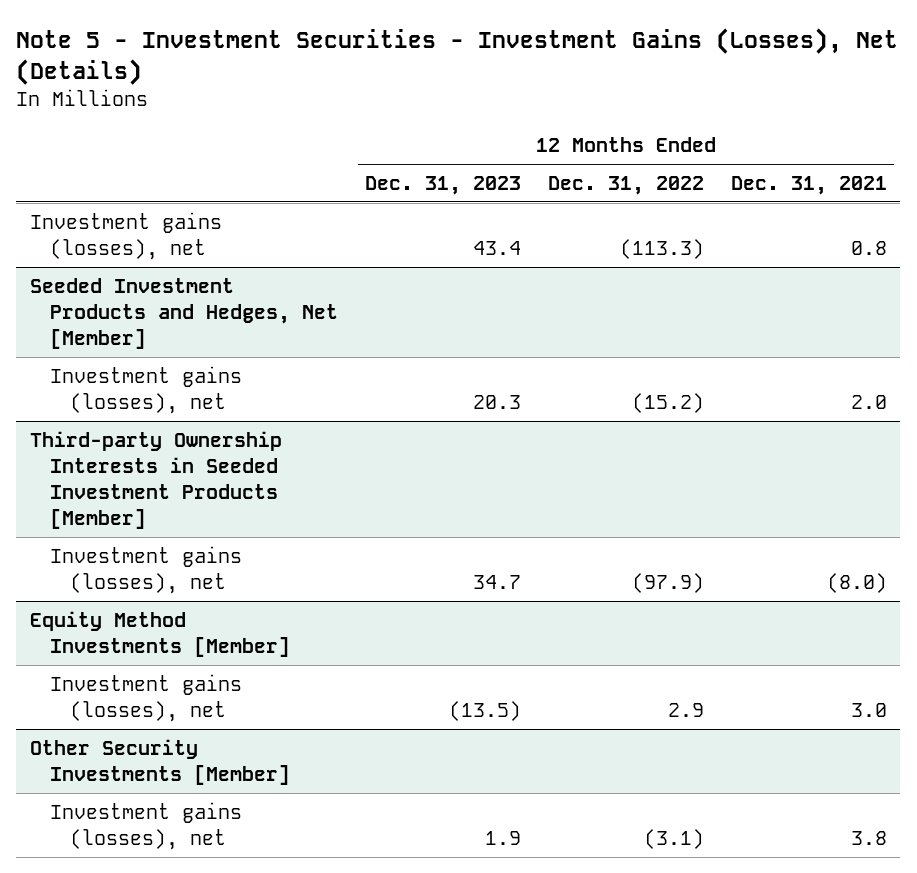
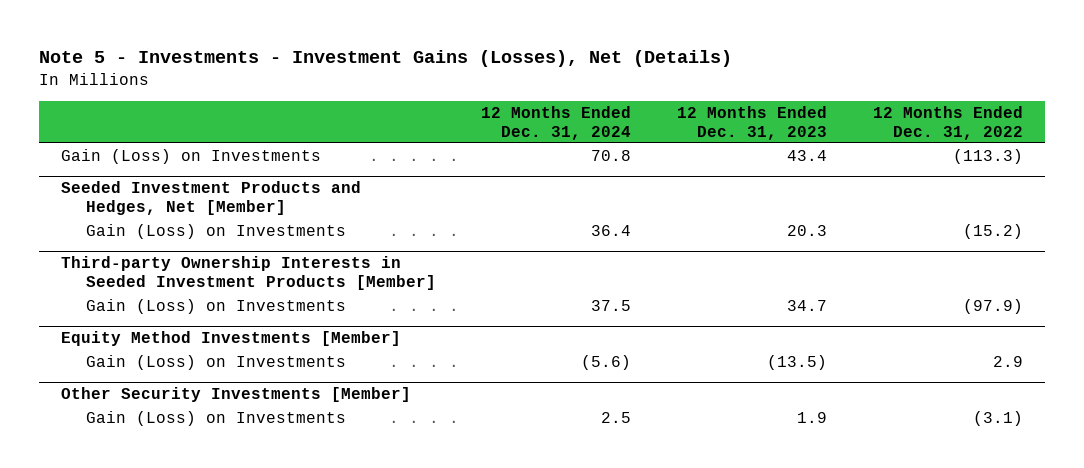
- Note 5 - Investment Securities - Investment Gains (Losses), Net (Details)
+ Note 5 - Investments - Investment Gains (Losses), Net (Details)
- | 12 Months Ended Dec. 31, 2023 | 12 Months Ended Dec. 31, 2022 | 12 Months Ended Dec. 31, 2021
+ | 12 Months Ended Dec. 31, 2024 | 12 Months Ended Dec. 31, 2023 | 12 Months Ended Dec. 31, 2022
- Investment gains (losses), net | 43.4 | (113.3) | 0.8
+ Gain (Loss) on Investments | 70.8 | 43.4 | (113.3)
@ Seeded Investment Products and Hedges, Net [Member]
- Investment gains (losses), net | 20.3 | (15.2) | 2.0
+ Gain (Loss) on Investments | 36.4 | 20.3 | (15.2)
@ Third-party Ownership Interests in Seeded Investment Products [Member]
- Investment gains (losses), net | 34.7 | (97.9) | (8.0)
+ Gain (Loss) on Investments | 37.5 | 34.7 | (97.9)
@ Equity Method Investments [Member]
- Investment gains (losses), net | (13.5) | 2.9 | 3.0
+ Gain (Loss) on Investments | (5.6) | (13.5) | 2.9
@ Other Security Investments [Member]
- Investment gains (losses), net | 1.9 | (3.1) | 3.8
+ Gain (Loss) on Investments | 2.5 | 1.9 | (3.1)

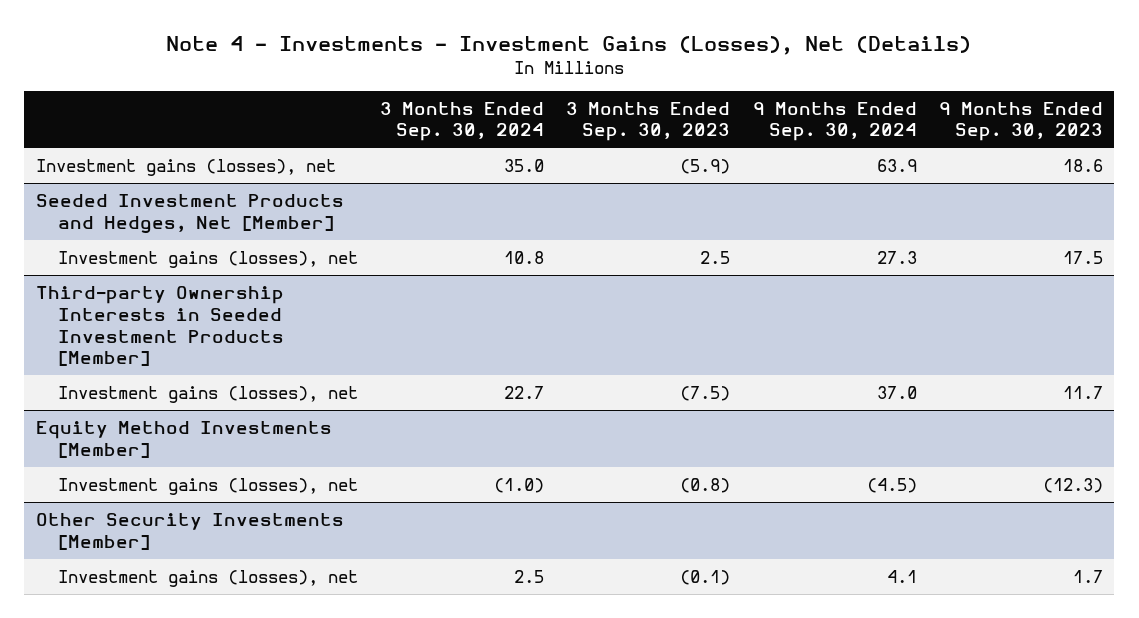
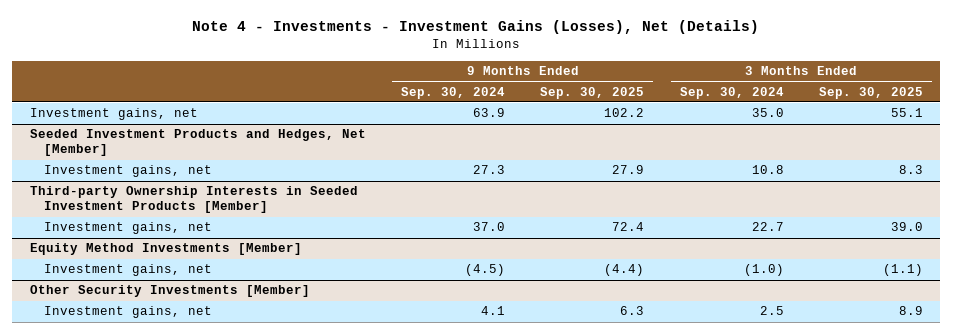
- | 3 Months Ended Sep. 30, 2024 | 3 Months Ended Sep. 30, 2023 | 9 Months Ended Sep. 30, 2024 | 9 Months Ended Sep. 30, 2023
+ | 9 Months Ended Sep. 30, 2024 | 9 Months Ended Sep. 30, 2025 | 3 Months Ended Sep. 30, 2024 | 3 Months Ended Sep. 30, 2025
- Investment gains (losses), net | 35.0 | (5.9) | 63.9 | 18.6
+ Investment gains, net | 63.9 | 102.2 | 35.0 | 55.1
@ Seeded Investment Products and Hedges, Net [Member]
- Investment gains (losses), net | 10.8 | 2.5 | 27.3 | 17.5
+ Investment gains, net | 27.3 | 27.9 | 10.8 | 8.3
@ Third-party Ownership Interests in Seeded Investment Products [Member]
- Investment gains (losses), net | 22.7 | (7.5) | 37.0 | 11.7
+ Investment gains, net | 37.0 | 72.4 | 22.7 | 39.0
@ Equity Method Investments [Member]
- Investment gains (losses), net | (1.0) | (0.8) | (4.5) | (12.3)
+ Investment gains, net | (4.5) | (4.4) | (1.0) | (1.1)
@ Other Security Investments [Member]
- Investment gains (losses), net | 2.5 | (0.1) | 4.1 | 1.7
+ Investment gains, net | 4.1 | 6.3 | 2.5 | 8.9

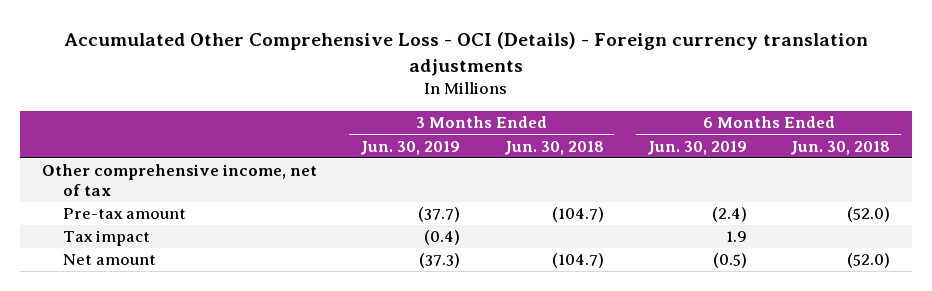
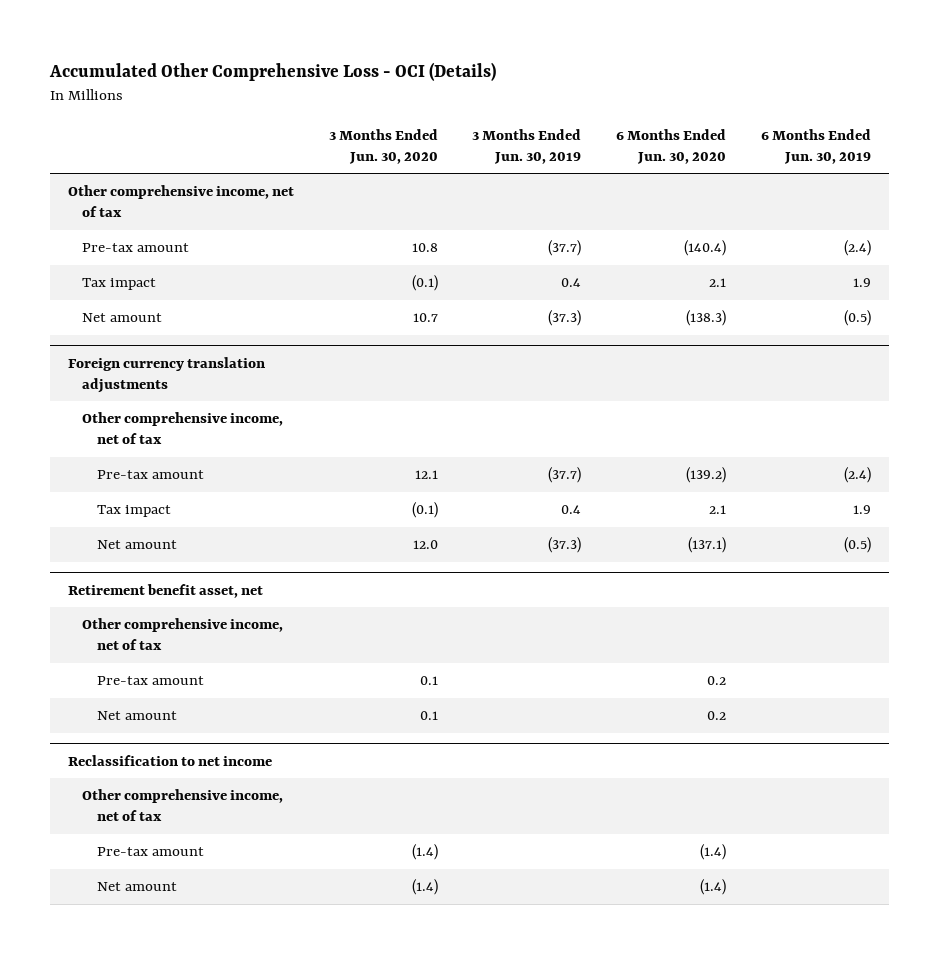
- Accumulated Other Comprehensive Loss - OCI (Details) - Foreign currency translation adjustments
+ Accumulated Other Comprehensive Loss - OCI (Details)
- | 3 Months Ended Jun. 30, 2019 | 3 Months Ended Jun. 30, 2018 | 6 Months Ended Jun. 30, 2019 | 6 Months Ended Jun. 30, 2018
+ | 3 Months Ended Jun. 30, 2020 | 3 Months Ended Jun. 30, 2019 | 6 Months Ended Jun. 30, 2020 | 6 Months Ended Jun. 30, 2019
- Tax impact | (0.4) | | 1.9 |
+ Tax impact | (0.1) | 0.4 | 2.1 | 1.9
+ Foreign currency translation adjustments
+ Other comprehensive income, net of tax
+ Pre-tax amount | 12.1 | (37.7) | (139.2) | (2.4)
+ Tax impact | (0.1) | 0.4 | 2.1 | 1.9
+ Net amount | 12.0 | (37.3) | (137.1) | (0.5)
+ Retirement benefit asset, net
+ Other comprehensive income, net of tax
+ Pre-tax amount | 0.1 | | 0.2 |
+ Net amount | 0.1 | | 0.2 |
+ Reclassification to net income
+ Other comprehensive income, net of tax
+ Pre-tax amount | (1.4) | | (1.4) |
+ Net amount | (1.4) | | (1.4) |

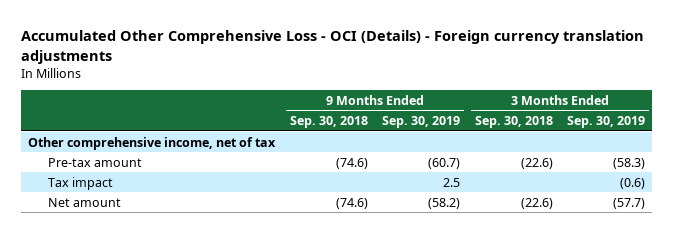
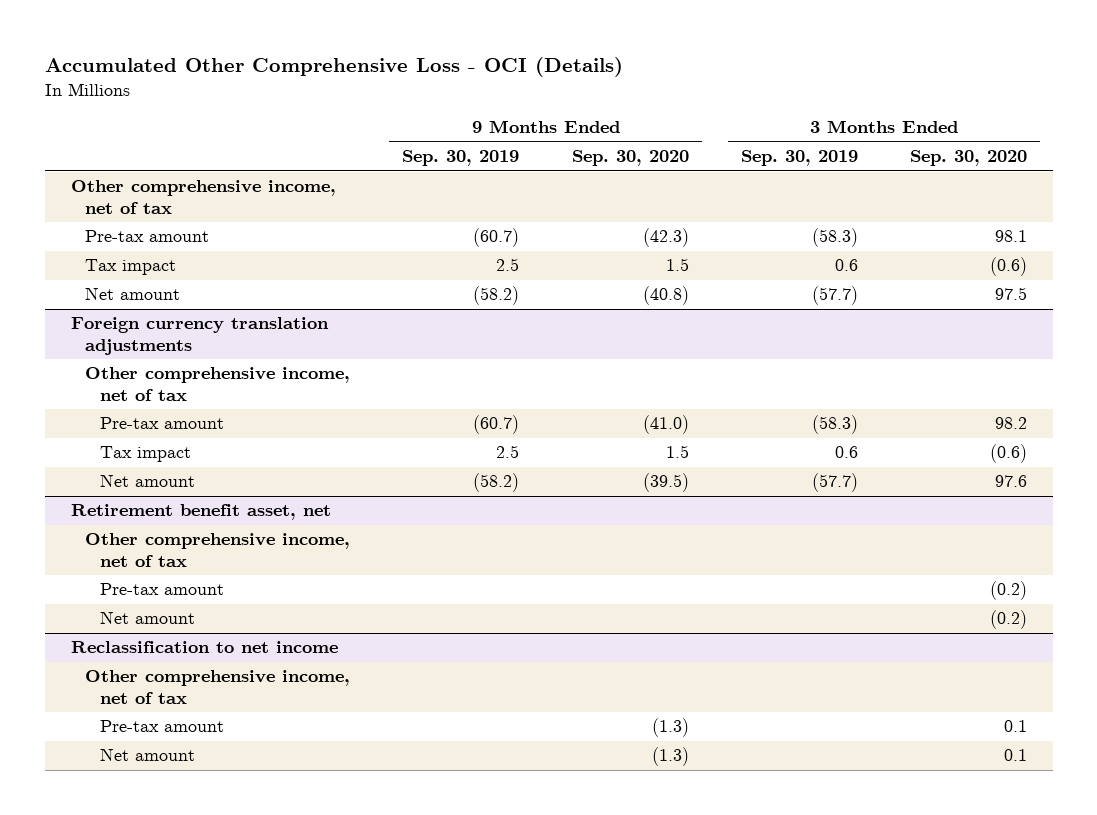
- Accumulated Other Comprehensive Loss - OCI (Details) - Foreign currency translation adjustments
+ Accumulated Other Comprehensive Loss - OCI (Details)
- | 9 Months Ended Sep. 30, 2018 | 9 Months Ended Sep. 30, 2019 | 3 Months Ended Sep. 30, 2018 | 3 Months Ended Sep. 30, 2019
+ | 9 Months Ended Sep. 30, 2019 | 9 Months Ended Sep. 30, 2020 | 3 Months Ended Sep. 30, 2019 | 3 Months Ended Sep. 30, 2020
- Tax impact | | 2.5 | | (0.6)
+ Tax impact | 2.5 | 1.5 | 0.6 | (0.6)
+ Foreign currency translation adjustments
+ Other comprehensive income, net of tax
+ Pre-tax amount | (60.7) | (41.0) | (58.3) | 98.2
+ Tax impact | 2.5 | 1.5 | 0.6 | (0.6)
+ Net amount | (58.2) | (39.5) | (57.7) | 97.6
+ Retirement benefit asset, net
+ Other comprehensive income, net of tax
+ Pre-tax amount | | | | (0.2)
+ Net amount | | | | (0.2)
+ Reclassification to net income
+ Other comprehensive income, net of tax
+ Pre-tax amount | | (1.3) | | 0.1
+ Net amount | | (1.3) | | 0.1

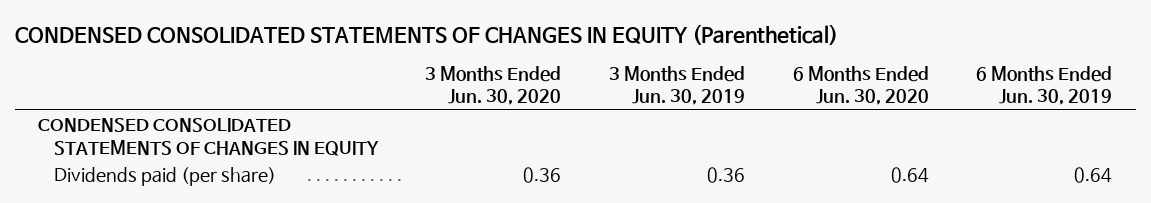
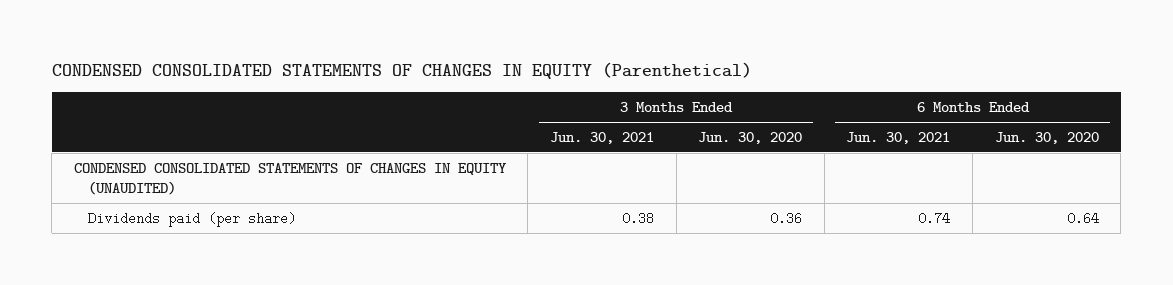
- | 3 Months Ended Jun. 30, 2020 | 3 Months Ended Jun. 30, 2019 | 6 Months Ended Jun. 30, 2020 | 6 Months Ended Jun. 30, 2019
+ | 3 Months Ended Jun. 30, 2021 | 3 Months Ended Jun. 30, 2020 | 6 Months Ended Jun. 30, 2021 | 6 Months Ended Jun. 30, 2020
- CONDENSED CONSOLIDATED STATEMENTS OF CHANGES IN EQUITY
+ CONDENSED CONSOLIDATED STATEMENTS OF CHANGES IN EQUITY (UNAUDITED)

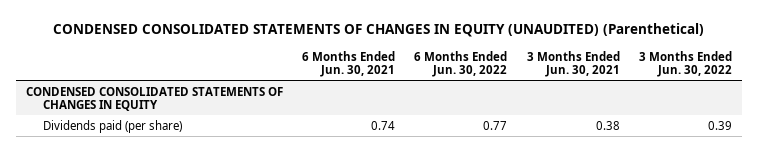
- CONDENSED CONSOLIDATED STATEMENTS OF CHANGES IN EQUITY (Parenthetical)
+ CONDENSED CONSOLIDATED STATEMENTS OF CHANGES IN EQUITY (UNAUDITED) (Parenthetical)
- | 3 Months Ended Jun. 30, 2021 | 3 Months Ended Jun. 30, 2020 | 6 Months Ended Jun. 30, 2021 | 6 Months Ended Jun. 30, 2020
+ | 6 Months Ended Jun. 30, 2021 | 6 Months Ended Jun. 30, 2022 | 3 Months Ended Jun. 30, 2021 | 3 Months Ended Jun. 30, 2022
- CONDENSED CONSOLIDATED STATEMENTS OF CHANGES IN EQUITY (UNAUDITED)
+ CONDENSED CONSOLIDATED STATEMENTS OF CHANGES IN EQUITY

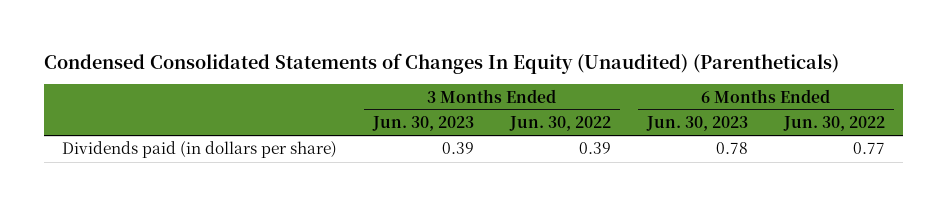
- CONDENSED CONSOLIDATED STATEMENTS OF CHANGES IN EQUITY (UNAUDITED) (Parenthetical)
+ Condensed Consolidated Statements of Changes In Equity (Unaudited) (Parentheticals)
- | 6 Months Ended Jun. 30, 2021 | 6 Months Ended Jun. 30, 2022 | 3 Months Ended Jun. 30, 2021 | 3 Months Ended Jun. 30, 2022
+ | 3 Months Ended Jun. 30, 2023 | 3 Months Ended Jun. 30, 2022 | 6 Months Ended Jun. 30, 2023 | 6 Months Ended Jun. 30, 2022
- CONDENSED CONSOLIDATED STATEMENTS OF CHANGES IN EQUITY
- Dividends paid (per share) | 0.74 | 0.77 | 0.38 | 0.39
+ Dividends paid (in dollars per share) | 0.39 | 0.39 | 0.78 | 0.77

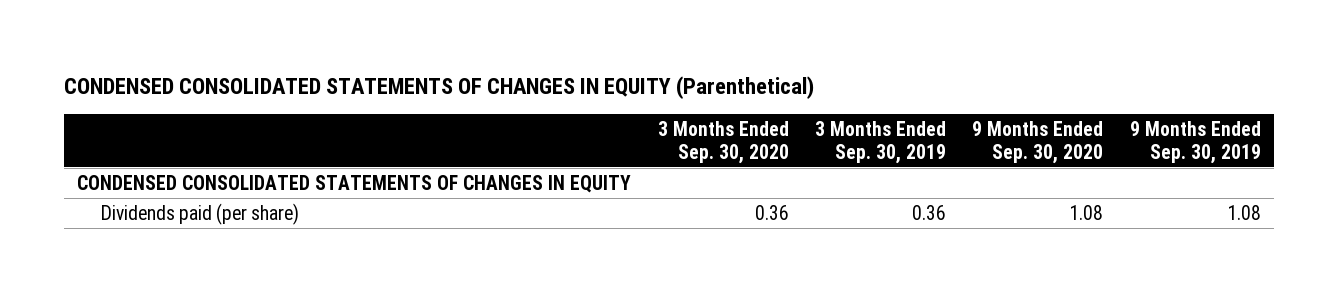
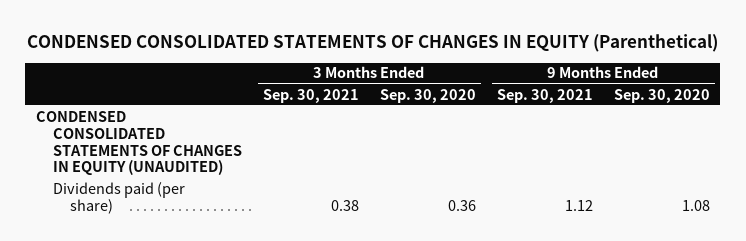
- | 3 Months Ended Sep. 30, 2020 | 3 Months Ended Sep. 30, 2019 | 9 Months Ended Sep. 30, 2020 | 9 Months Ended Sep. 30, 2019
+ | 3 Months Ended Sep. 30, 2021 | 3 Months Ended Sep. 30, 2020 | 9 Months Ended Sep. 30, 2021 | 9 Months Ended Sep. 30, 2020
- CONDENSED CONSOLIDATED STATEMENTS OF CHANGES IN EQUITY
+ CONDENSED CONSOLIDATED STATEMENTS OF CHANGES IN EQUITY (UNAUDITED)

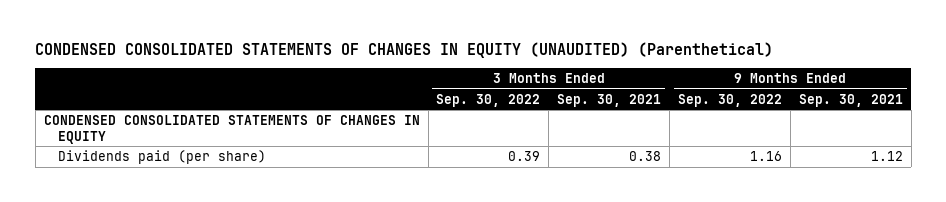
- CONDENSED CONSOLIDATED STATEMENTS OF CHANGES IN EQUITY (Parenthetical)
+ CONDENSED CONSOLIDATED STATEMENTS OF CHANGES IN EQUITY (UNAUDITED) (Parenthetical)
- | 3 Months Ended Sep. 30, 2021 | 3 Months Ended Sep. 30, 2020 | 9 Months Ended Sep. 30, 2021 | 9 Months Ended Sep. 30, 2020
+ | 3 Months Ended Sep. 30, 2022 | 3 Months Ended Sep. 30, 2021 | 9 Months Ended Sep. 30, 2022 | 9 Months Ended Sep. 30, 2021
- CONDENSED CONSOLIDATED STATEMENTS OF CHANGES IN EQUITY (UNAUDITED)
+ CONDENSED CONSOLIDATED STATEMENTS OF CHANGES IN EQUITY

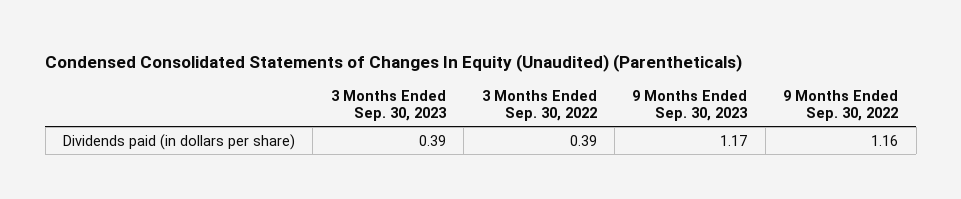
- CONDENSED CONSOLIDATED STATEMENTS OF CHANGES IN EQUITY (UNAUDITED) (Parenthetical)
+ Condensed Consolidated Statements of Changes In Equity (Unaudited) (Parentheticals)
- | 3 Months Ended Sep. 30, 2022 | 3 Months Ended Sep. 30, 2021 | 9 Months Ended Sep. 30, 2022 | 9 Months Ended Sep. 30, 2021
+ | 3 Months Ended Sep. 30, 2023 | 3 Months Ended Sep. 30, 2022 | 9 Months Ended Sep. 30, 2023 | 9 Months Ended Sep. 30, 2022
- CONDENSED CONSOLIDATED STATEMENTS OF CHANGES IN EQUITY
- Dividends paid (per share) | 0.39 | 0.38 | 1.16 | 1.12
+ Dividends paid (in dollars per share) | 0.39 | 0.39 | 1.17 | 1.16

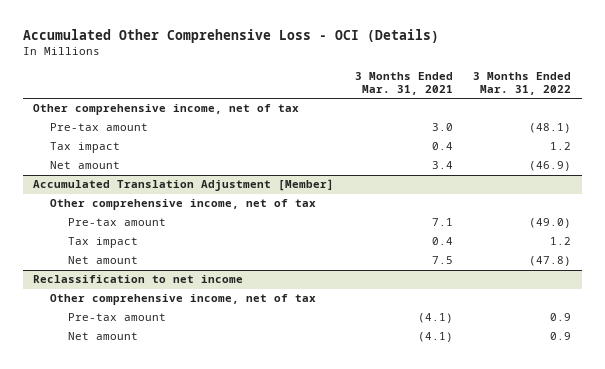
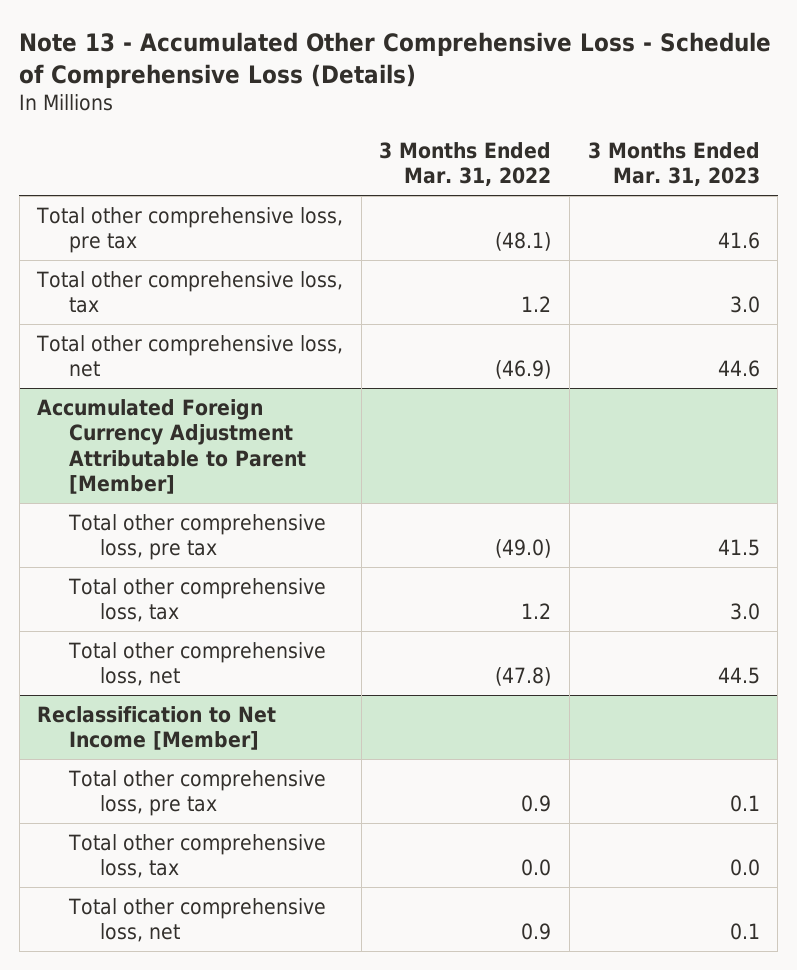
- Accumulated Other Comprehensive Loss - OCI (Details)
+ Note 13 - Accumulated Other Comprehensive Loss - Schedule of Comprehensive Loss (Details)
- | 3 Months Ended Mar. 31, 2021 | 3 Months Ended Mar. 31, 2022
+ | 3 Months Ended Mar. 31, 2022 | 3 Months Ended Mar. 31, 2023
- Other comprehensive income, net of tax
- Pre-tax amount | 3.0 | (48.1)
- Tax impact | 0.4 | 1.2
- Net amount | 3.4 | (46.9)
- Accumulated Translation Adjustment [Member]
- Other comprehensive income, net of tax
- Pre-tax amount | 7.1 | (49.0)
- Tax impact | 0.4 | 1.2
- Net amount | 7.5 | (47.8)
- Reclassification to net income
- Other comprehensive income, net of tax
- Pre-tax amount | (4.1) | 0.9
- Net amount | (4.1) | 0.9
+ Total other comprehensive loss, pre tax | (48.1) | 41.6
+ Total other comprehensive loss, tax | 1.2 | 3.0
+ Total other comprehensive loss, net | (46.9) | 44.6
+ Accumulated Foreign Currency Adjustment Attributable to Parent [Member]
+ Total other comprehensive loss, pre tax | (49.0) | 41.5
+ Total other comprehensive loss, tax | 1.2 | 3.0
+ Total other comprehensive loss, net | (47.8) | 44.5
+ Reclassification to Net Income [Member]
+ Total other comprehensive loss, pre tax | 0.9 | 0.1
+ Total other comprehensive loss, tax | 0.0 | 0.0
+ Total other comprehensive loss, net | 0.9 | 0.1

